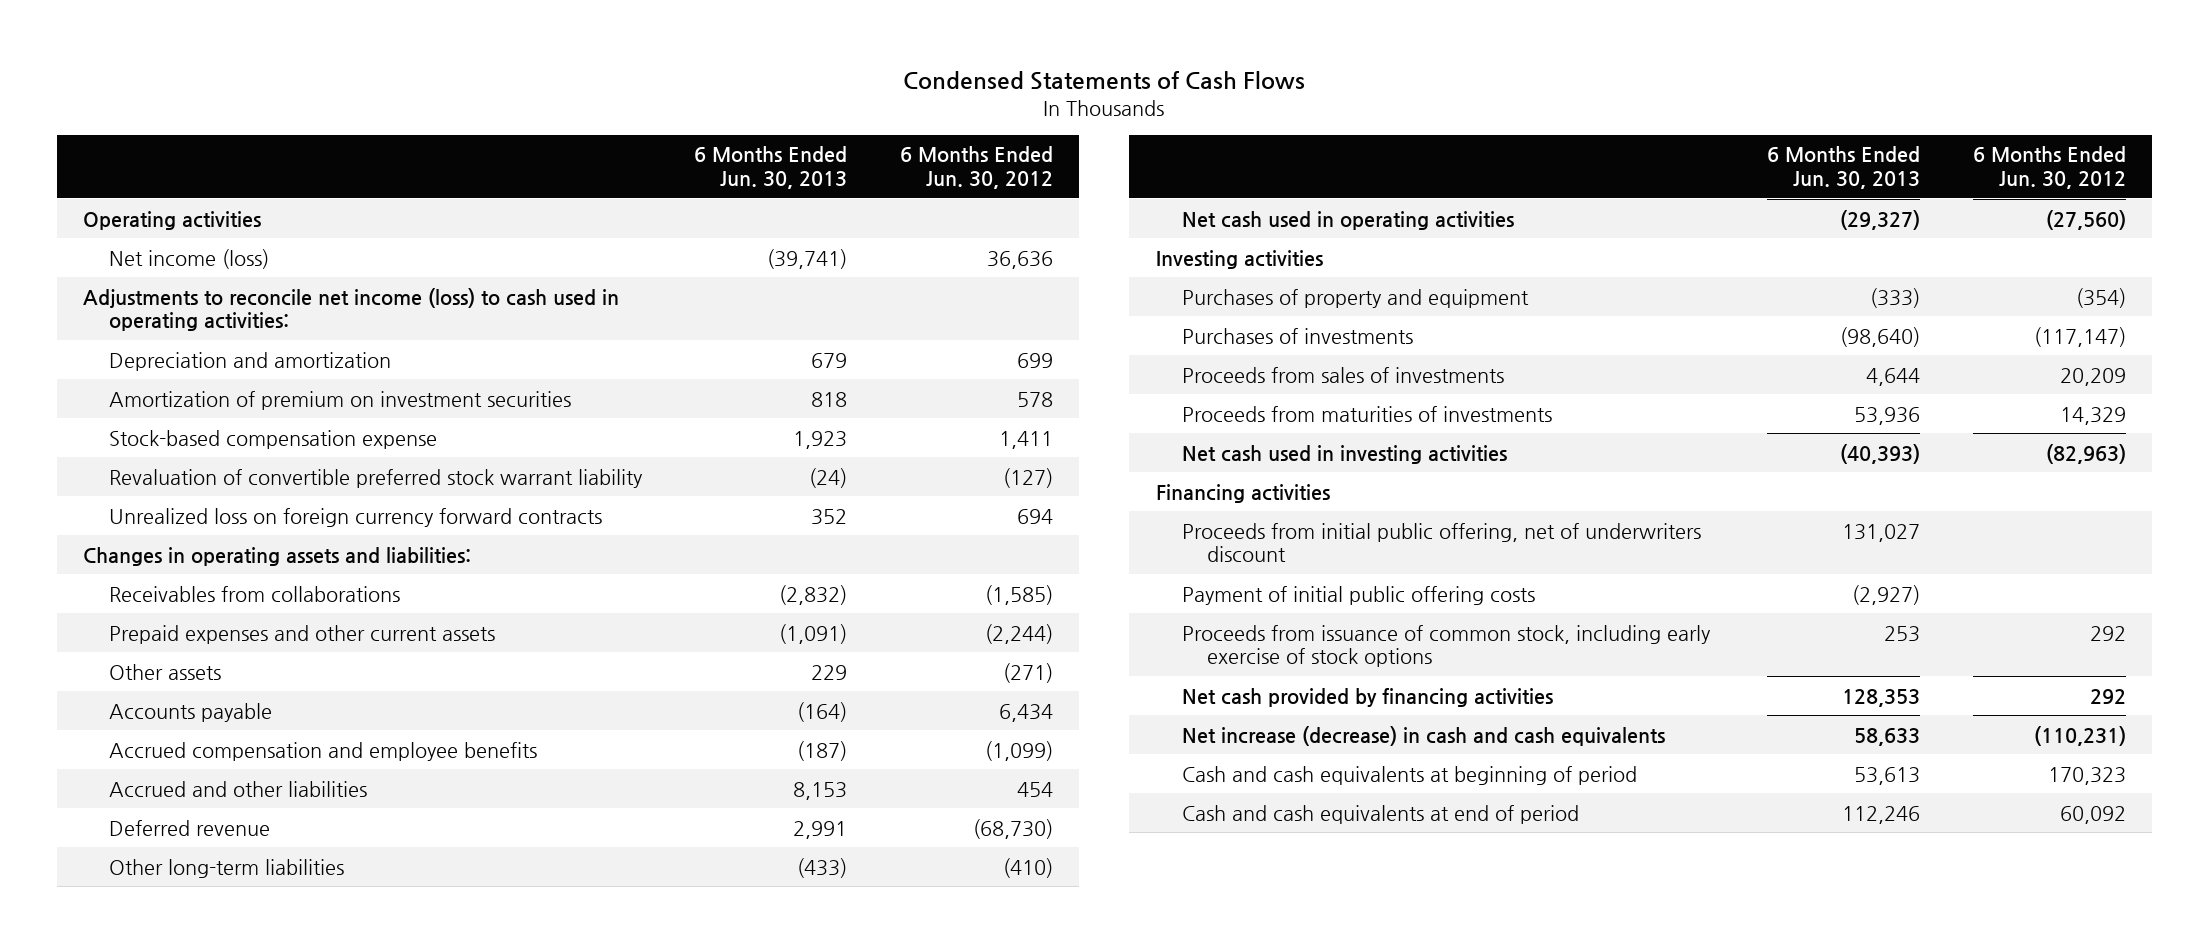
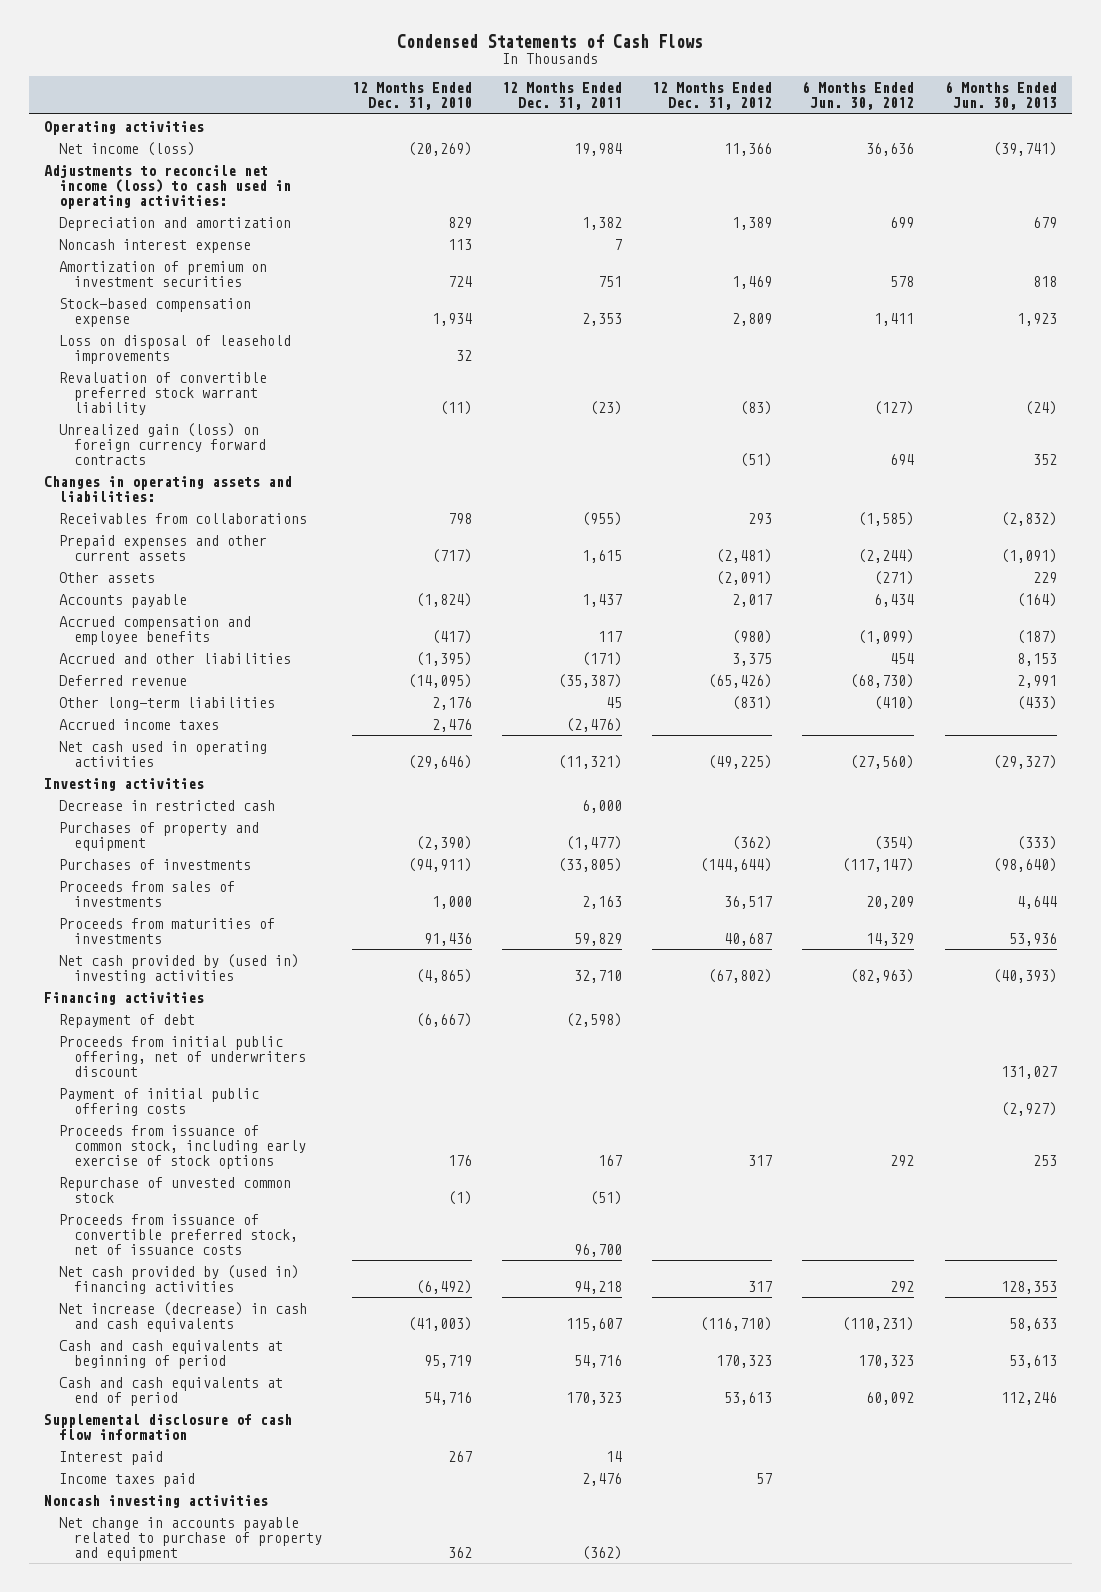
- | 6 Months Ended Jun. 30, 2013 | 6 Months Ended Jun. 30, 2012
+ | 12 Months Ended Dec. 31, 2010 | 12 Months Ended Dec. 31, 2011 | 12 Months Ended Dec. 31, 2012 | 6 Months Ended Jun. 30, 2012 | 6 Months Ended Jun. 30, 2013
+ Noncash interest expense | 113 | 7 | | |
+ Loss on disposal of leasehold improvements | 32 | | | |
- Unrealized loss on foreign currency forward contracts | 352 | 694
+ Unrealized gain (loss) on foreign currency forward contracts | | | (51) | 694 | 352
+ Accrued income taxes | 2,476 | (2,476) | | |
+ Decrease in restricted cash | | 6,000 | | |
- Net cash used in investing activities | (40,393) | (82,963)
+ Net cash provided by (used in) investing activities | (4,865) | 32,710 | (67,802) | (82,963) | (40,393)
+ Repayment of debt | (6,667) | (2,598) | | |
- Net cash provided by financing activities | 128,353 | 292
+ Repurchase of unvested common stock | (1) | (51) | | |
+ Proceeds from issuance of convertible preferred stock, net of issuance costs | | 96,700 | | |
+ Net cash provided by (used in) financing activities | (6,492) | 94,218 | 317 | 292 | 128,353
+ Supplemental disclosure of cash flow information
+ Interest paid | 267 | 14 | | |
+ Income taxes paid | | 2,476 | 57 | |
+ Noncash investing activities
+ Net change in accounts payable related to purchase of property and equipment | 362 | (362) | | |

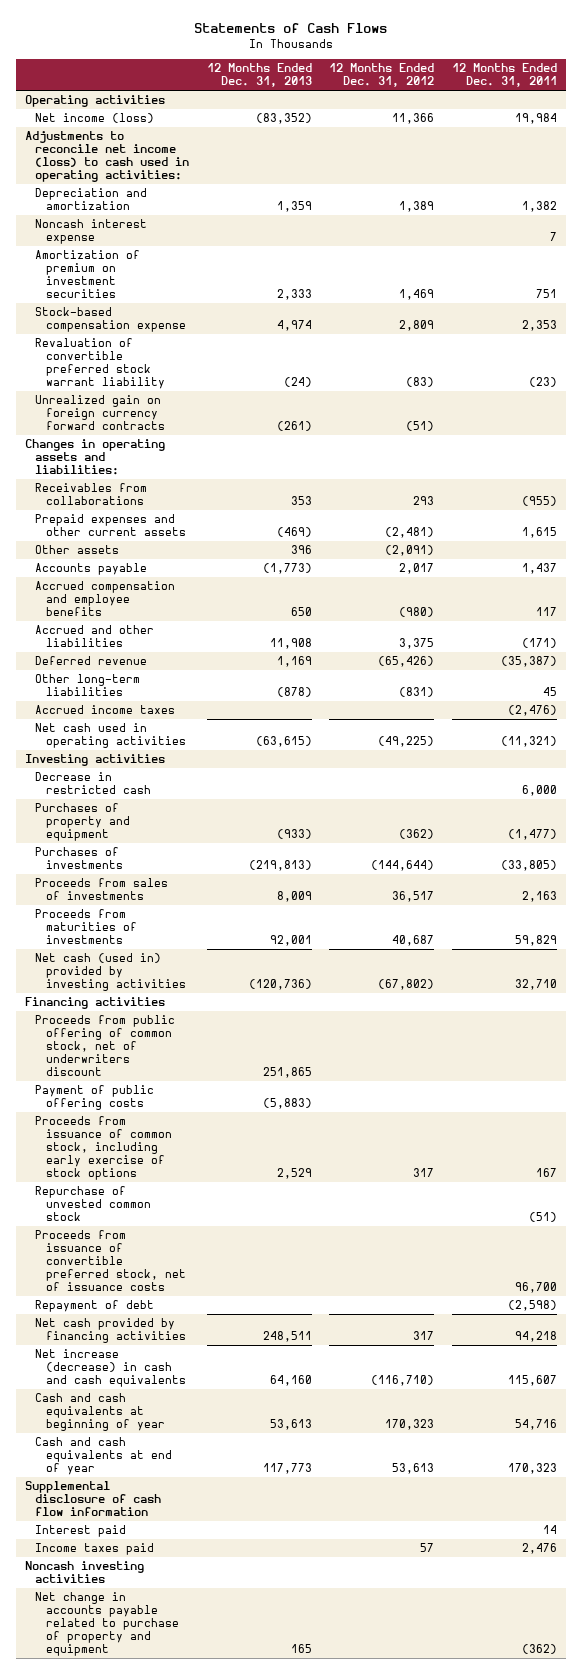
- Condensed Statements of Cash Flows
+ Statements of Cash Flows
- | 12 Months Ended Dec. 31, 2010 | 12 Months Ended Dec. 31, 2011 | 12 Months Ended Dec. 31, 2012 | 6 Months Ended Jun. 30, 2012 | 6 Months Ended Jun. 30, 2013
+ | 12 Months Ended Dec. 31, 2013 | 12 Months Ended Dec. 31, 2012 | 12 Months Ended Dec. 31, 2011
- Loss on disposal of leasehold improvements | 32 | | | |
- Unrealized gain (loss) on foreign currency forward contracts | | | (51) | 694 | 352
+ Unrealized gain on foreign currency forward contracts | (261) | (51) |
- Net cash provided by (used in) investing activities | (4,865) | 32,710 | (67,802) | (82,963) | (40,393)
+ Net cash (used in) provided by investing activities | (120,736) | (67,802) | 32,710
- Proceeds from initial public offering, net of underwriters discount | | | | | 131,027
- Payment of initial public offering costs | | | | | (2,927)
+ Proceeds from public offering of common stock, net of underwriters discount | 251,865 | |
+ Payment of public offering costs | (5,883) | |
- Net cash provided by (used in) financing activities | (6,492) | 94,218 | 317 | 292 | 128,353
moved down: Repayment of debt | | | (2,598)
+ Net cash provided by financing activities | 248,511 | 317 | 94,218
- Cash and cash equivalents at beginning of period | 95,719 | 54,716 | 170,323 | 170,323 | 53,613
- Cash and cash equivalents at end of period | 54,716 | 170,323 | 53,613 | 60,092 | 112,246
+ Cash and cash equivalents at beginning of year | 53,613 | 170,323 | 54,716
+ Cash and cash equivalents at end of year | 117,773 | 53,613 | 170,323

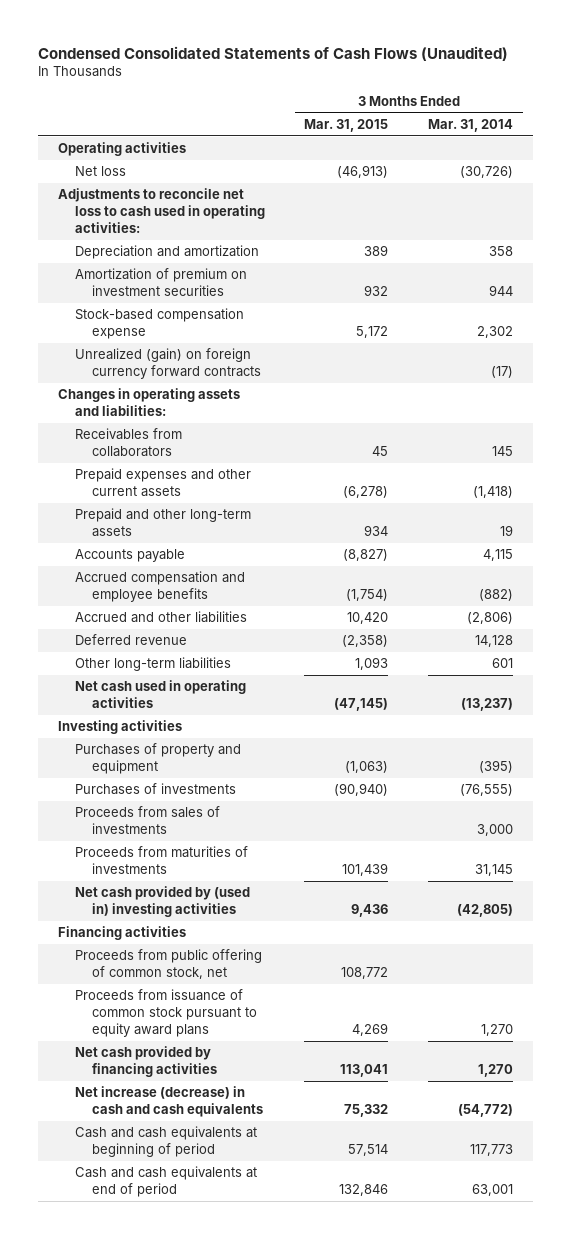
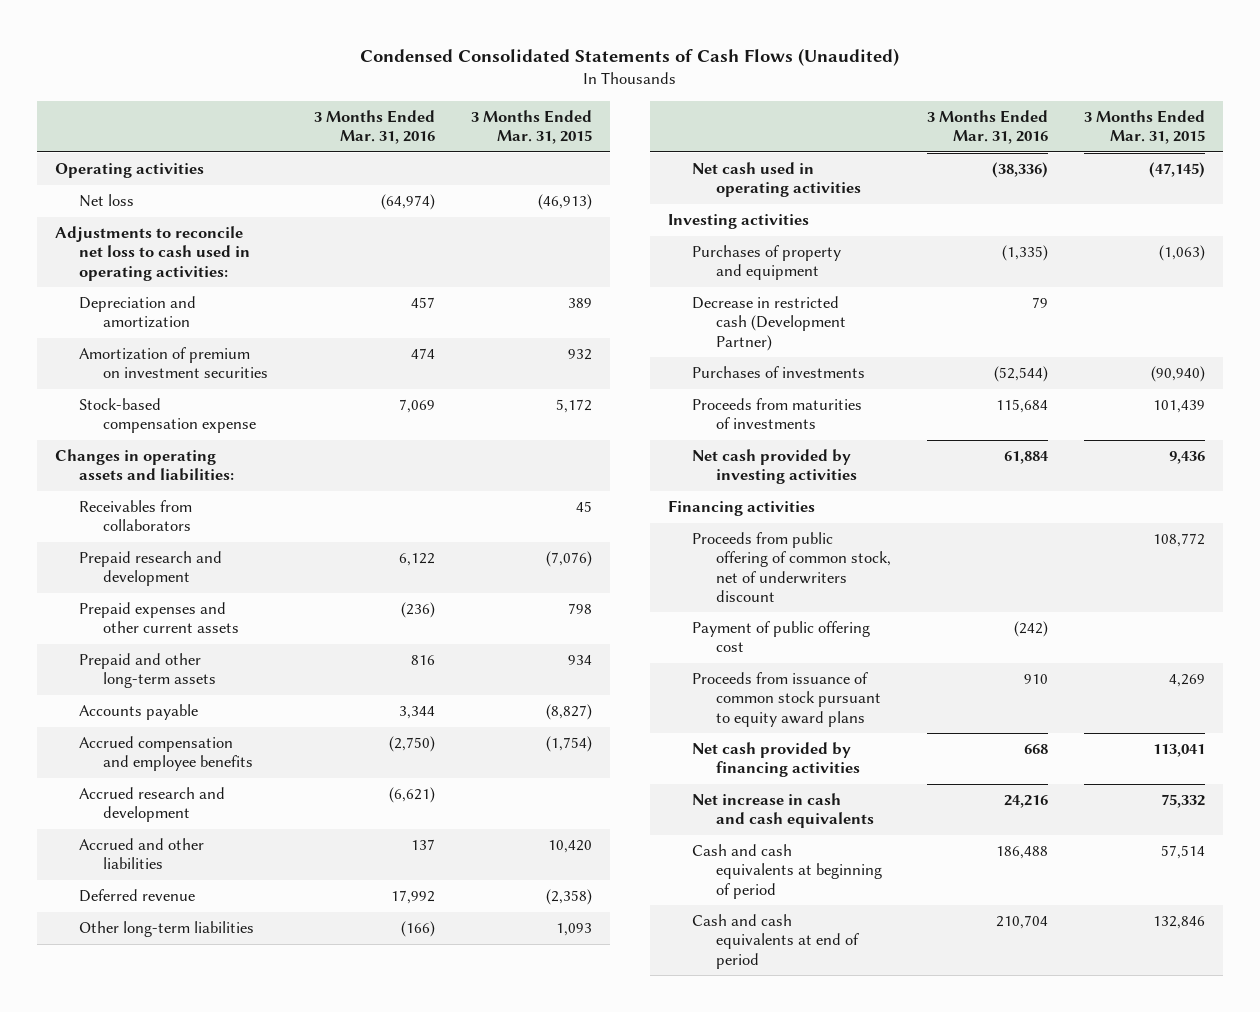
- | 3 Months Ended Mar. 31, 2015 | 3 Months Ended Mar. 31, 2014
+ | 3 Months Ended Mar. 31, 2016 | 3 Months Ended Mar. 31, 2015
- Unrealized (gain) on foreign currency forward contracts | | (17)
- Prepaid expenses and other current assets | (6,278) | (1,418)
+ Prepaid research and development | 6,122 | (7,076)
+ Prepaid expenses and other current assets | (236) | 798
+ Accrued research and development | (6,621) |
+ Decrease in restricted cash (Development Partner) | 79 |
- Proceeds from sales of investments | | 3,000
- Net cash provided by (used in) investing activities | 9,436 | (42,805)
+ Net cash provided by investing activities | 61,884 | 9,436
- Proceeds from public offering of common stock, net | 108,772 |
+ Proceeds from public offering of common stock, net of underwriters discount | | 108,772
+ Payment of public offering cost | (242) |
- Net increase (decrease) in cash and cash equivalents | 75,332 | (54,772)
+ Net increase in cash and cash equivalents | 24,216 | 75,332

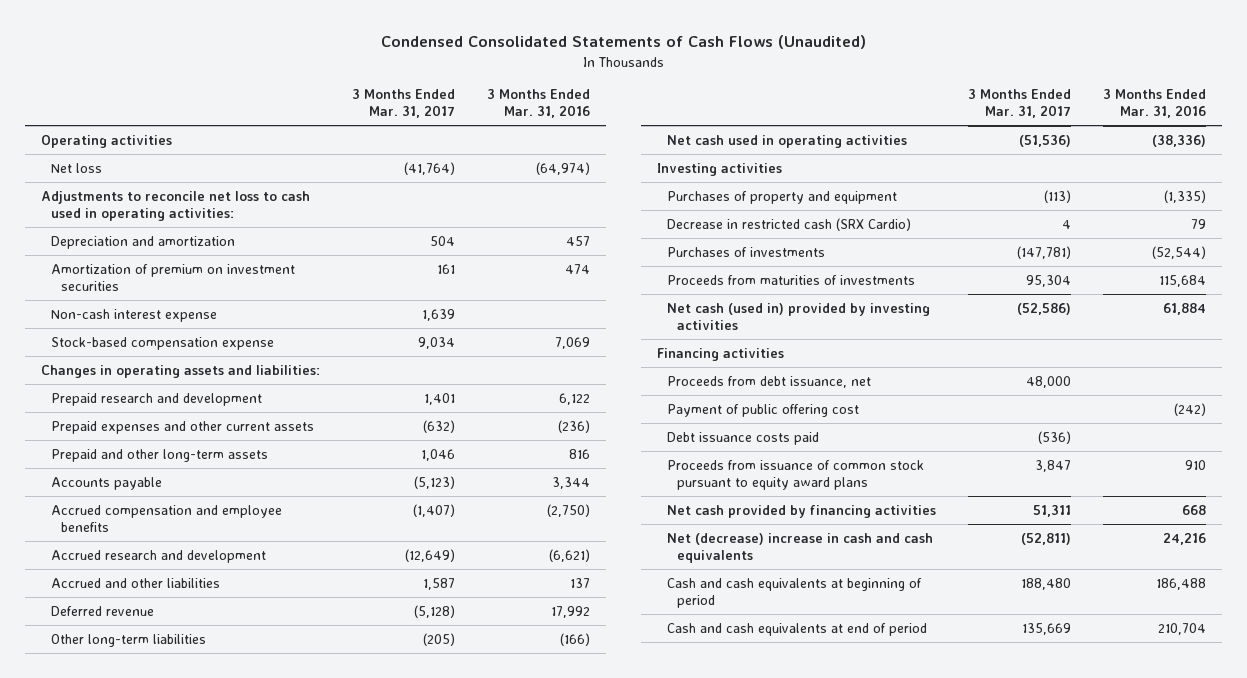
- | 3 Months Ended Mar. 31, 2016 | 3 Months Ended Mar. 31, 2015
+ | 3 Months Ended Mar. 31, 2017 | 3 Months Ended Mar. 31, 2016
+ Non-cash interest expense | 1,639 |
- Receivables from collaborators | | 45
- Decrease in restricted cash (Development Partner) | 79 |
+ Decrease in restricted cash (SRX Cardio) | 4 | 79
- Net cash provided by investing activities | 61,884 | 9,436
+ Net cash (used in) provided by investing activities | (52,586) | 61,884
- Proceeds from public offering of common stock, net of underwriters discount | | 108,772
+ Proceeds from debt issuance, net | 48,000 |
+ Debt issuance costs paid | (536) |
- Net increase in cash and cash equivalents | 24,216 | 75,332
+ Net (decrease) increase in cash and cash equivalents | (52,811) | 24,216

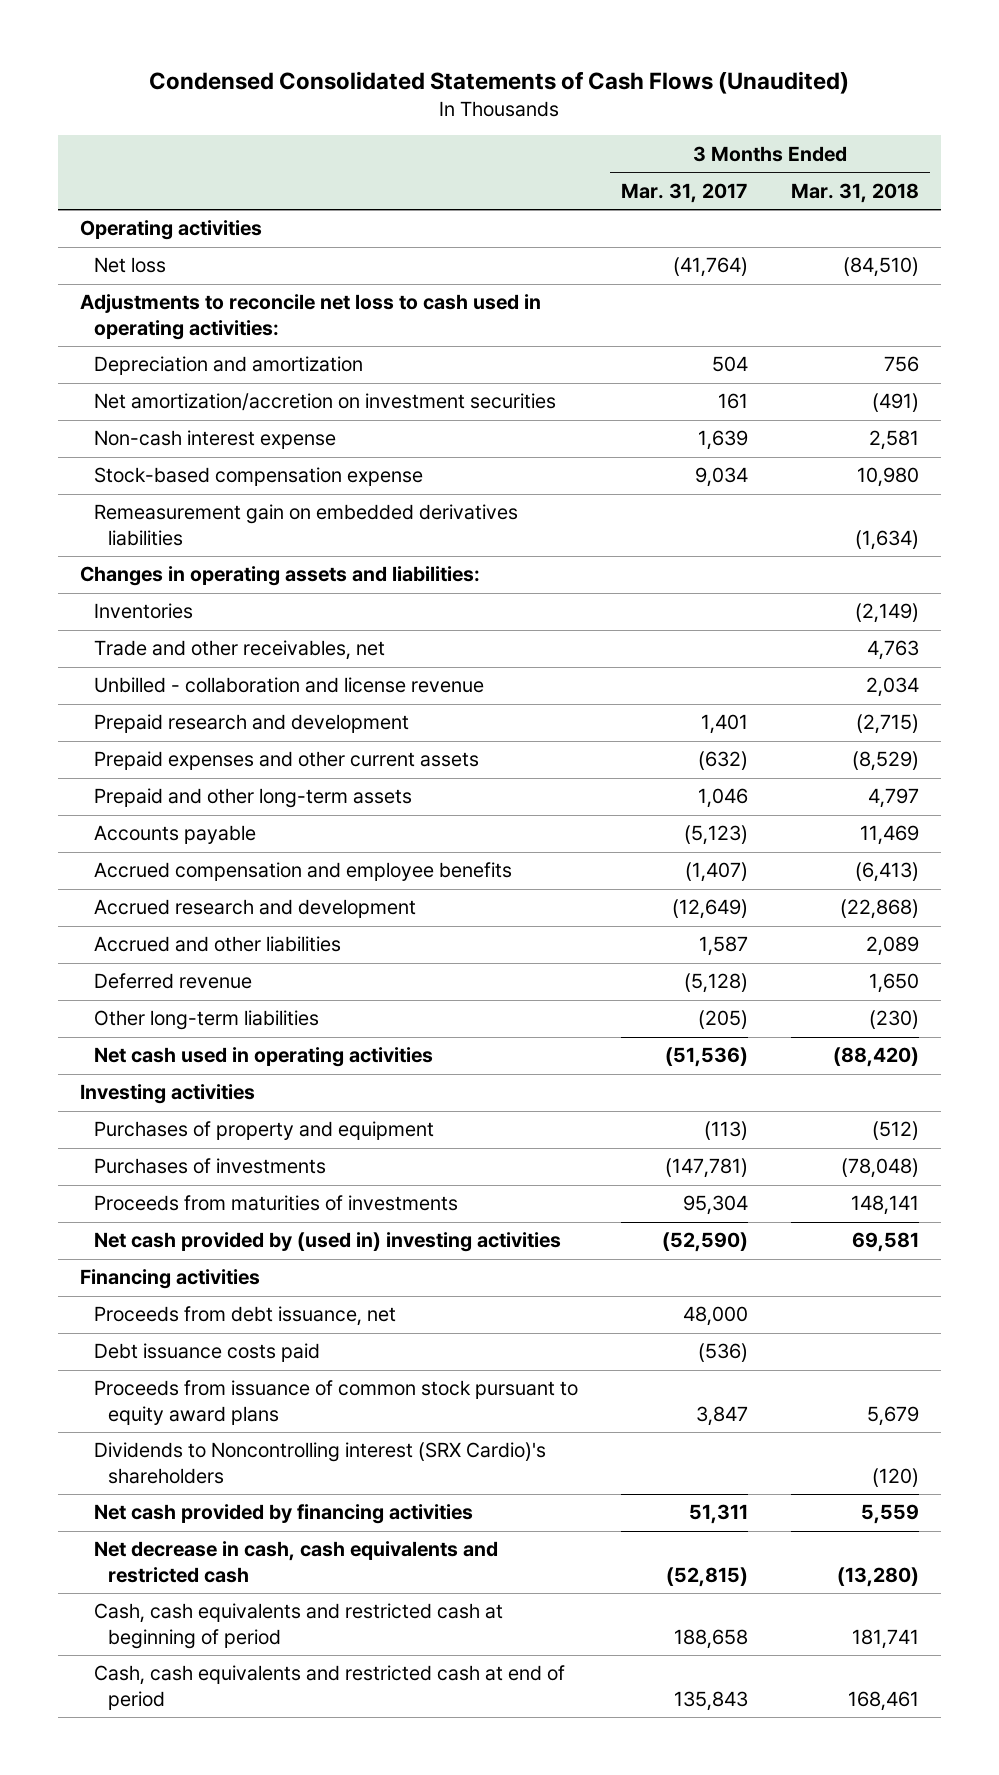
- | 3 Months Ended Mar. 31, 2017 | 3 Months Ended Mar. 31, 2016
+ | 3 Months Ended Mar. 31, 2017 | 3 Months Ended Mar. 31, 2018
- Amortization of premium on investment securities | 161 | 474
+ Net amortization/accretion on investment securities | 161 | (491)
+ Remeasurement gain on embedded derivatives liabilities | | (1,634)
+ Inventories | | (2,149)
+ Trade and other receivables, net | | 4,763
+ Unbilled - collaboration and license revenue | | 2,034
- Decrease in restricted cash (SRX Cardio) | 4 | 79
- Net cash (used in) provided by investing activities | (52,586) | 61,884
+ Net cash provided by (used in) investing activities | (52,590) | 69,581
- Payment of public offering cost | | (242)
+ Dividends to Noncontrolling interest (SRX Cardio)'s shareholders | | (120)
- Net (decrease) increase in cash and cash equivalents | (52,811) | 24,216
- Cash and cash equivalents at beginning of period | 188,480 | 186,488
- Cash and cash equivalents at end of period | 135,669 | 210,704
+ Net decrease in cash, cash equivalents and restricted cash | (52,815) | (13,280)
+ Cash, cash equivalents and restricted cash at beginning of period | 188,658 | 181,741
+ Cash, cash equivalents and restricted cash at end of period | 135,843 | 168,461

